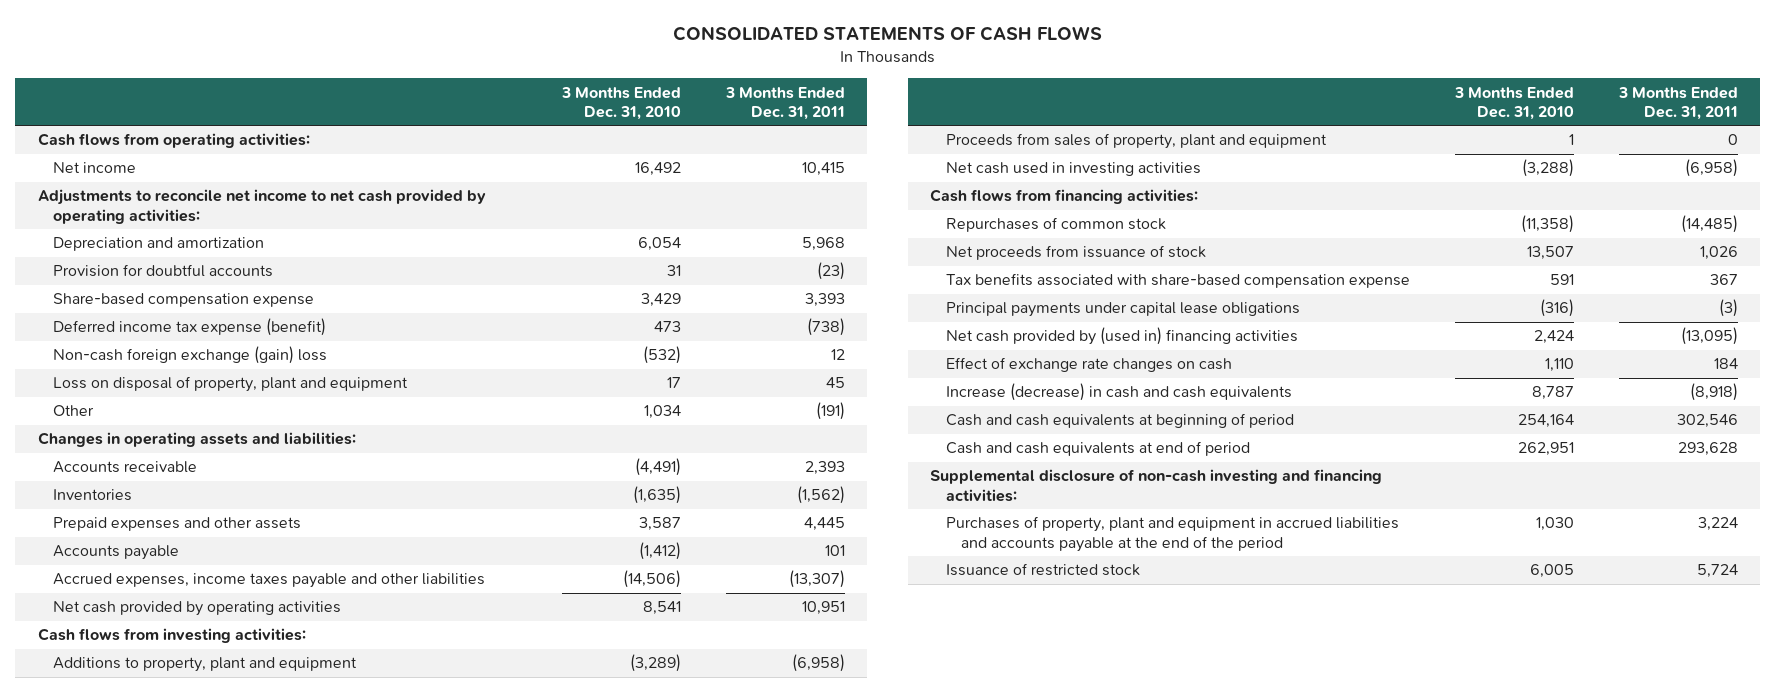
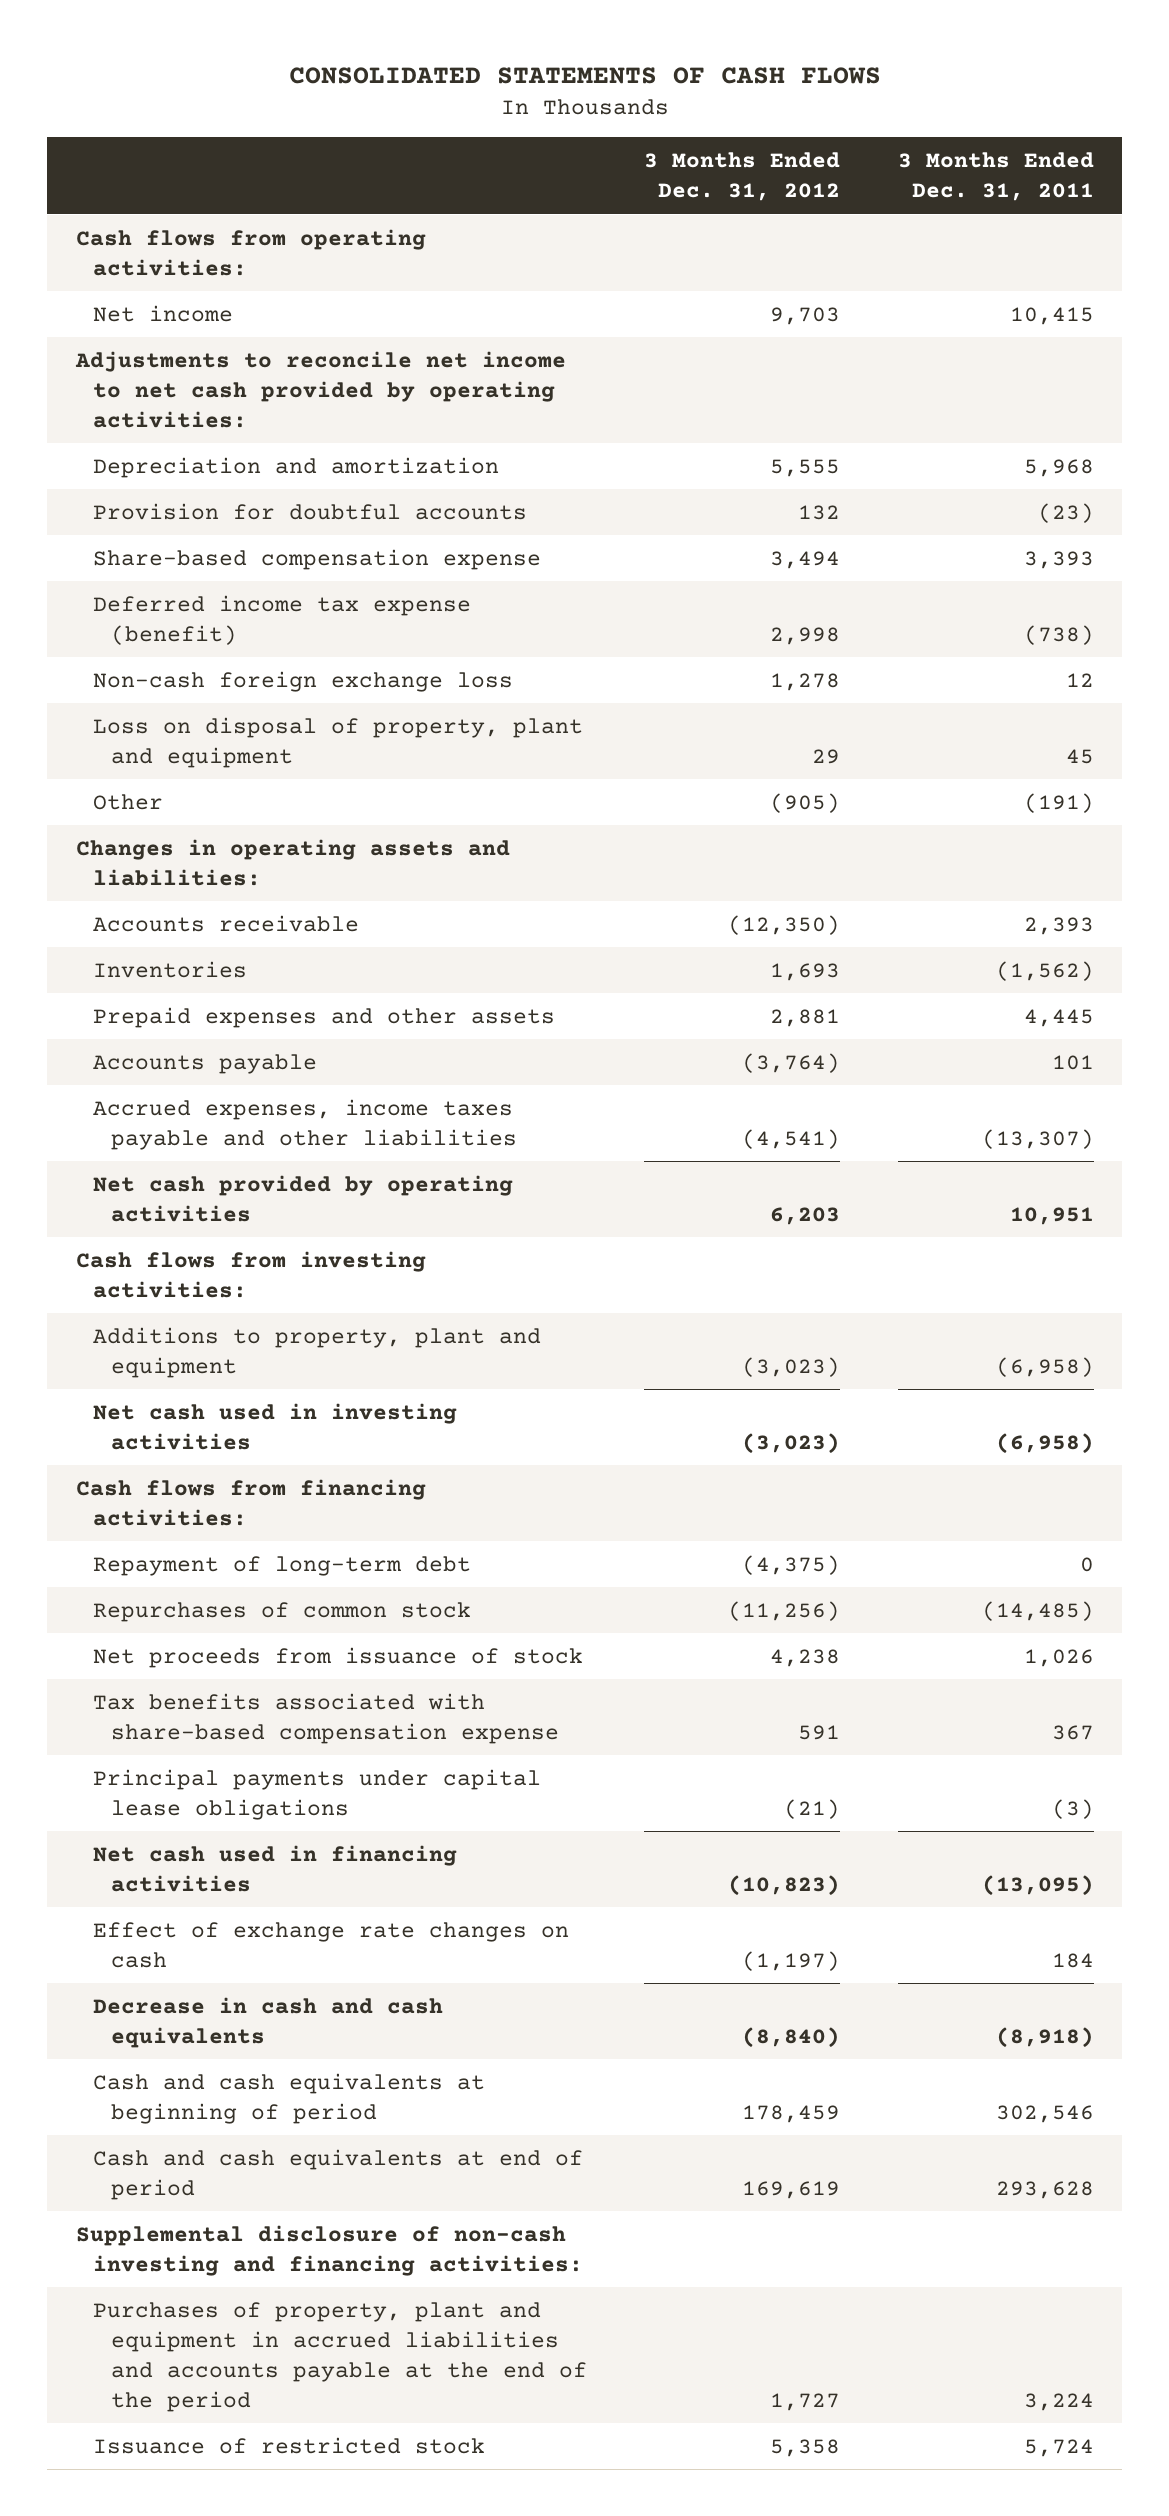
- | 3 Months Ended Dec. 31, 2010 | 3 Months Ended Dec. 31, 2011
+ | 3 Months Ended Dec. 31, 2012 | 3 Months Ended Dec. 31, 2011
- Non-cash foreign exchange (gain) loss | (532) | 12
+ Non-cash foreign exchange loss | 1,278 | 12
- Proceeds from sales of property, plant and equipment | 1 | 0
+ Repayment of long-term debt | (4,375) | 0
- Net cash provided by (used in) financing activities | 2,424 | (13,095)
+ Net cash used in financing activities | (10,823) | (13,095)
- Increase (decrease) in cash and cash equivalents | 8,787 | (8,918)
+ Decrease in cash and cash equivalents | (8,840) | (8,918)

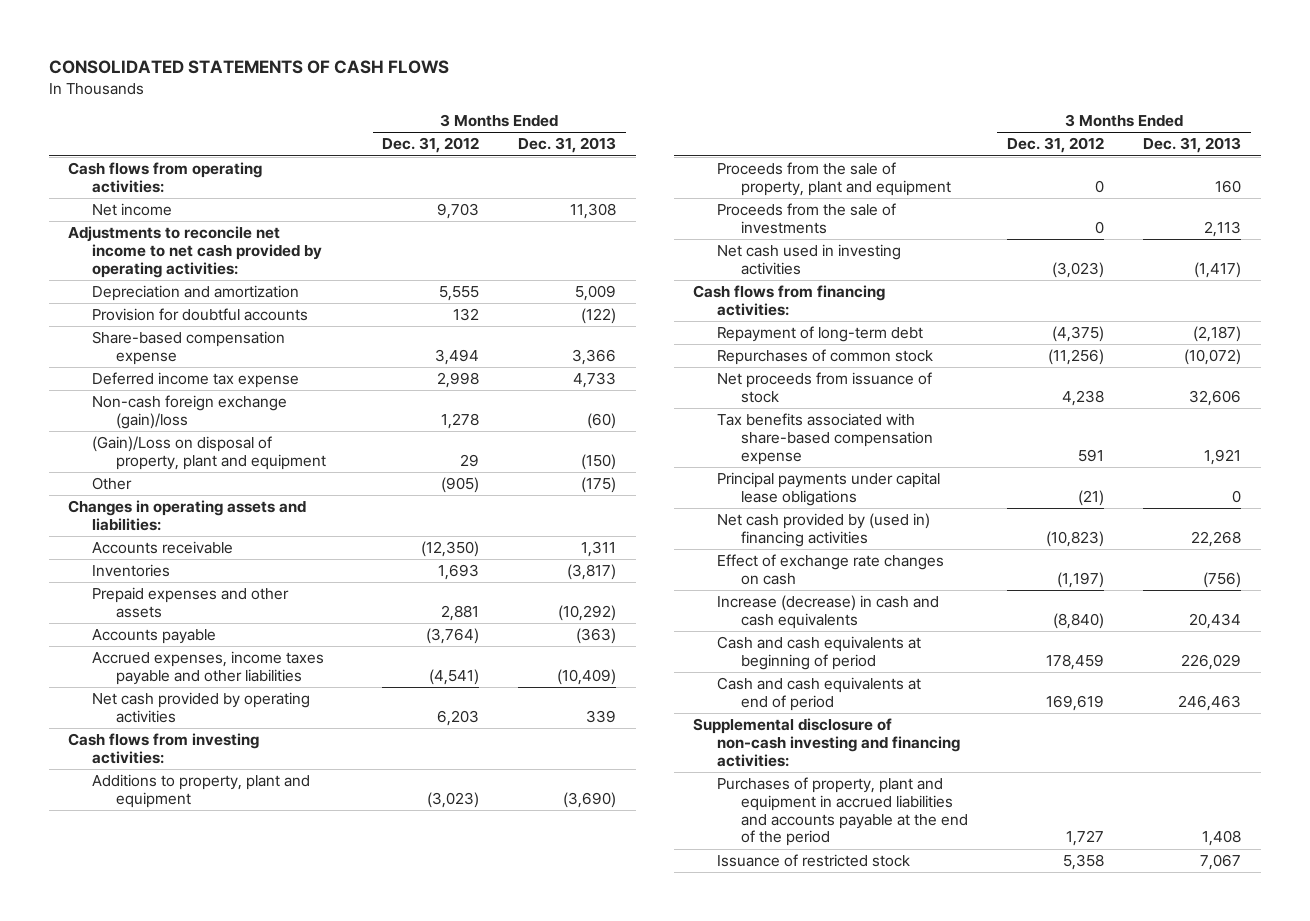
- | 3 Months Ended Dec. 31, 2012 | 3 Months Ended Dec. 31, 2011
+ | 3 Months Ended Dec. 31, 2012 | 3 Months Ended Dec. 31, 2013
- Deferred income tax expense (benefit) | 2,998 | (738)
- Non-cash foreign exchange loss | 1,278 | 12
- Loss on disposal of property, plant and equipment | 29 | 45
+ Deferred income tax expense | 2,998 | 4,733
+ Non-cash foreign exchange (gain)/loss | 1,278 | (60)
+ (Gain)/Loss on disposal of property, plant and equipment | 29 | (150)
+ Proceeds from the sale of property, plant and equipment | 0 | 160
+ Proceeds from the sale of investments | 0 | 2,113
- Net cash used in financing activities | (10,823) | (13,095)
+ Net cash provided by (used in) financing activities | (10,823) | 22,268
- Decrease in cash and cash equivalents | (8,840) | (8,918)
+ Increase (decrease) in cash and cash equivalents | (8,840) | 20,434

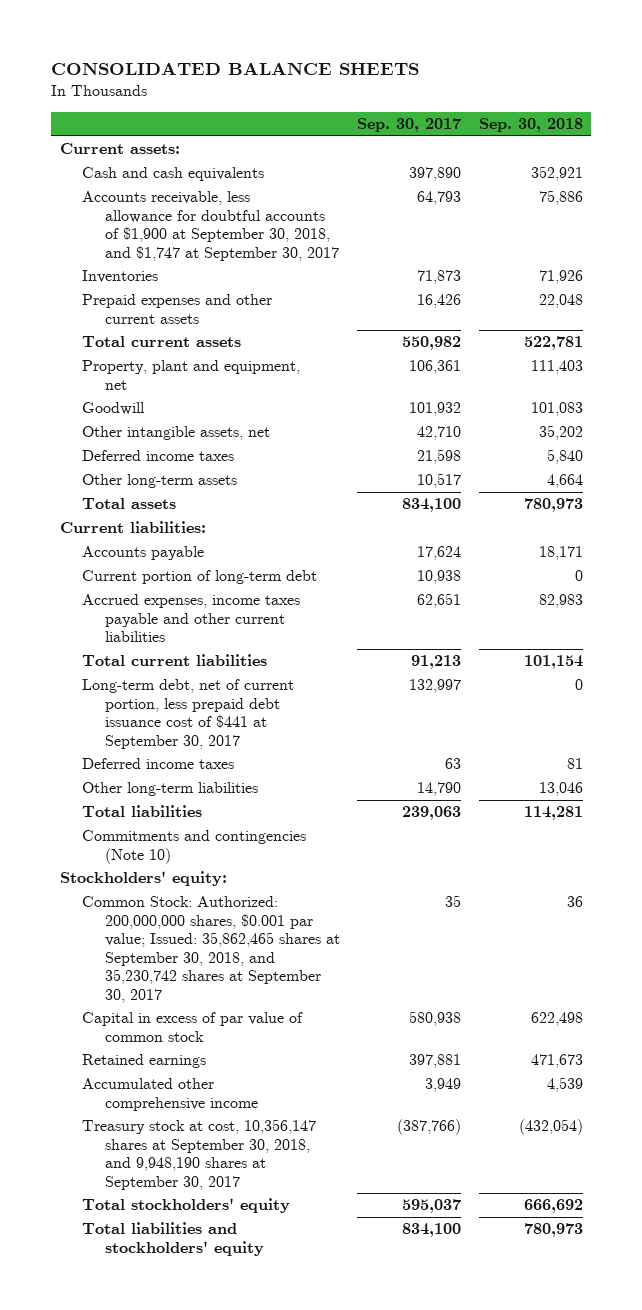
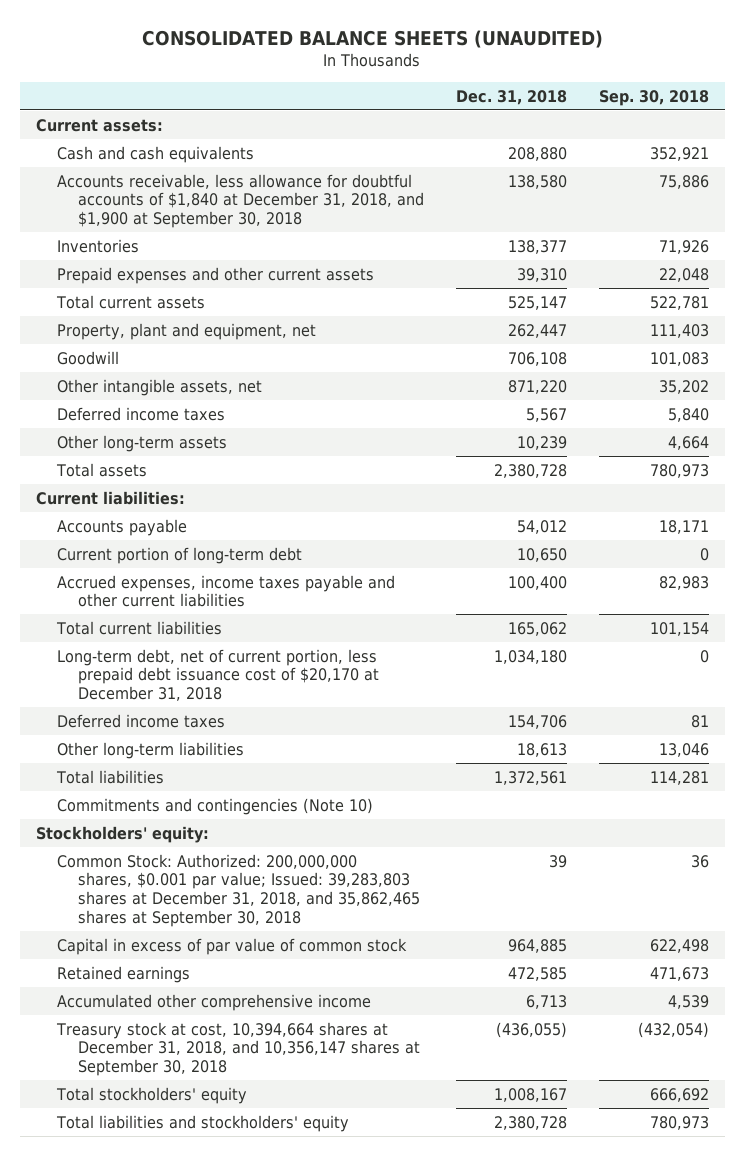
- CONSOLIDATED BALANCE SHEETS
+ CONSOLIDATED BALANCE SHEETS (UNAUDITED)
- | Sep. 30, 2017 | Sep. 30, 2018
+ | Dec. 31, 2018 | Sep. 30, 2018
- Accounts receivable, less allowance for doubtful accounts of $1,900 at September 30, 2018, and $1,747 at September 30, 2017 | 64,793 | 75,886
+ Accounts receivable, less allowance for doubtful accounts of $1,840 at December 31, 2018, and $1,900 at September 30, 2018 | 138,580 | 75,886
- Long-term debt, net of current portion, less prepaid debt issuance cost of $441 at September 30, 2017 | 132,997 | 0
+ Long-term debt, net of current portion, less prepaid debt issuance cost of $20,170 at December 31, 2018 | 1,034,180 | 0
- Common Stock: Authorized: 200,000,000 shares, $0.001 par value; Issued: 35,862,465 shares at September 30, 2018, and 35,230,742 shares at September 30, 2017 | 35 | 36
+ Common Stock: Authorized: 200,000,000 shares, $0.001 par value; Issued: 39,283,803 shares at December 31, 2018, and 35,862,465 shares at September 30, 2018 | 39 | 36
- Treasury stock at cost, 10,356,147 shares at September 30, 2018, and 9,948,190 shares at September 30, 2017 | (387,766) | (432,054)
+ Treasury stock at cost, 10,394,664 shares at December 31, 2018, and 10,356,147 shares at September 30, 2018 | (436,055) | (432,054)

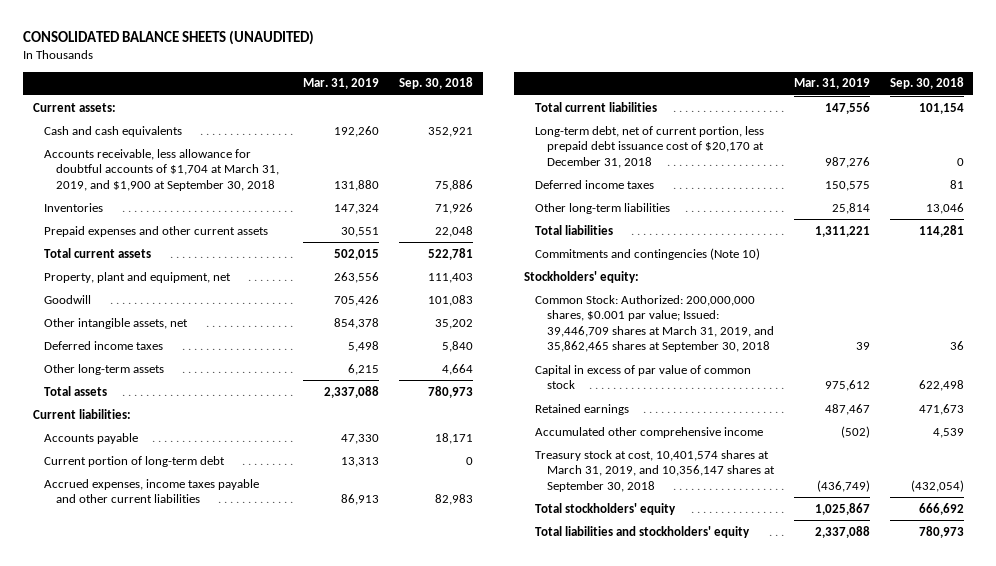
- | Dec. 31, 2018 | Sep. 30, 2018
+ | Mar. 31, 2019 | Sep. 30, 2018
- Accounts receivable, less allowance for doubtful accounts of $1,840 at December 31, 2018, and $1,900 at September 30, 2018 | 138,580 | 75,886
+ Accounts receivable, less allowance for doubtful accounts of $1,704 at March 31, 2019, and $1,900 at September 30, 2018 | 131,880 | 75,886
- Common Stock: Authorized: 200,000,000 shares, $0.001 par value; Issued: 39,283,803 shares at December 31, 2018, and 35,862,465 shares at September 30, 2018 | 39 | 36
+ Common Stock: Authorized: 200,000,000 shares, $0.001 par value; Issued: 39,446,709 shares at March 31, 2019, and 35,862,465 shares at September 30, 2018 | 39 | 36
- Treasury stock at cost, 10,394,664 shares at December 31, 2018, and 10,356,147 shares at September 30, 2018 | (436,055) | (432,054)
+ Treasury stock at cost, 10,401,574 shares at March 31, 2019, and 10,356,147 shares at September 30, 2018 | (436,749) | (432,054)

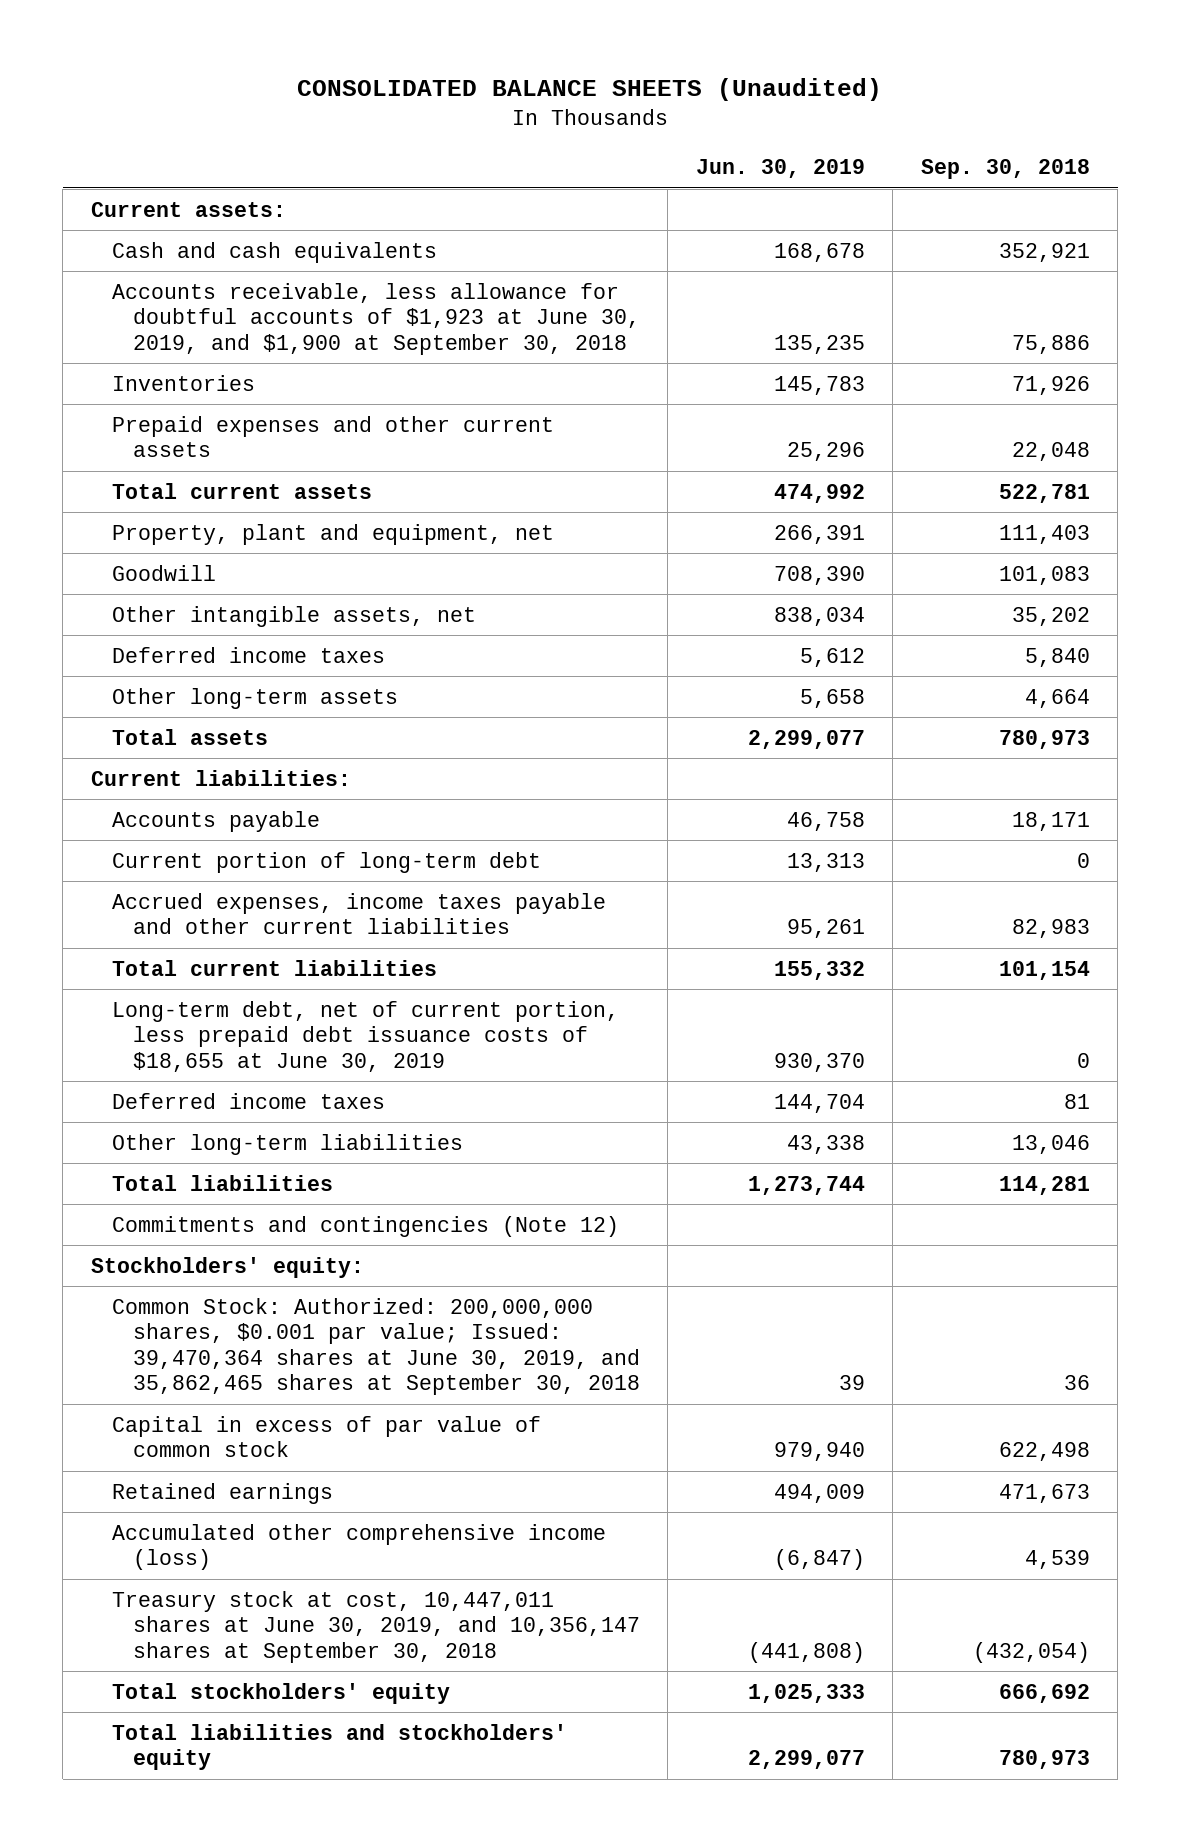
- CONSOLIDATED BALANCE SHEETS (UNAUDITED)
+ CONSOLIDATED BALANCE SHEETS (Unaudited)
- | Mar. 31, 2019 | Sep. 30, 2018
+ | Jun. 30, 2019 | Sep. 30, 2018
- Accounts receivable, less allowance for doubtful accounts of $1,704 at March 31, 2019, and $1,900 at September 30, 2018 | 131,880 | 75,886
+ Accounts receivable, less allowance for doubtful accounts of $1,923 at June 30, 2019, and $1,900 at September 30, 2018 | 135,235 | 75,886
- Long-term debt, net of current portion, less prepaid debt issuance cost of $20,170 at December 31, 2018 | 987,276 | 0
+ Long-term debt, net of current portion, less prepaid debt issuance costs of $18,655 at June 30, 2019 | 930,370 | 0
- Commitments and contingencies (Note 10)
+ Commitments and contingencies (Note 12)
- Common Stock: Authorized: 200,000,000 shares, $0.001 par value; Issued: 39,446,709 shares at March 31, 2019, and 35,862,465 shares at September 30, 2018 | 39 | 36
+ Common Stock: Authorized: 200,000,000 shares, $0.001 par value; Issued: 39,470,364 shares at June 30, 2019, and 35,862,465 shares at September 30, 2018 | 39 | 36
- Accumulated other comprehensive income | (502) | 4,539
- Treasury stock at cost, 10,401,574 shares at March 31, 2019, and 10,356,147 shares at September 30, 2018 | (436,749) | (432,054)
+ Accumulated other comprehensive income (loss) | (6,847) | 4,539
+ Treasury stock at cost, 10,447,011 shares at June 30, 2019, and 10,356,147 shares at September 30, 2018 | (441,808) | (432,054)

